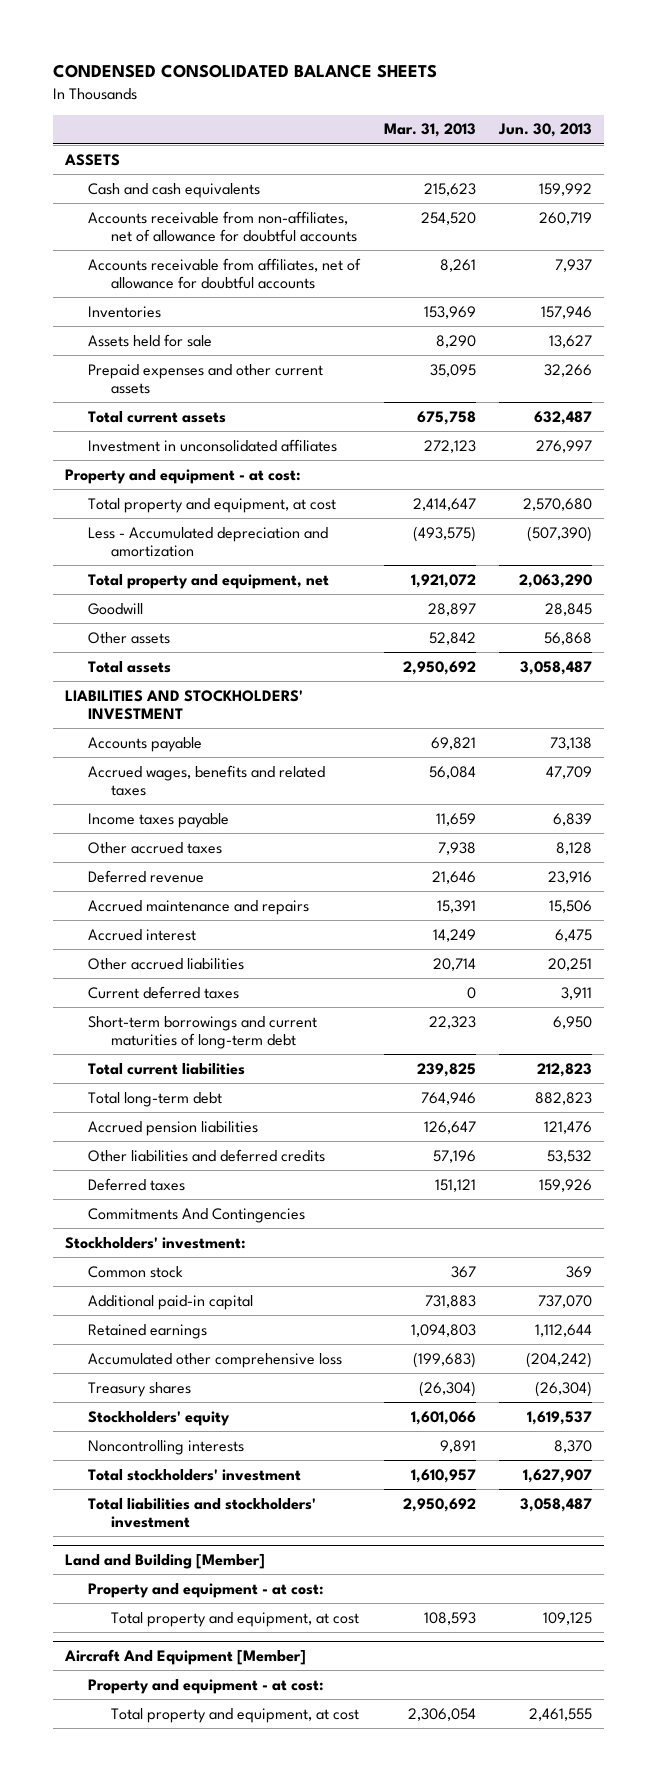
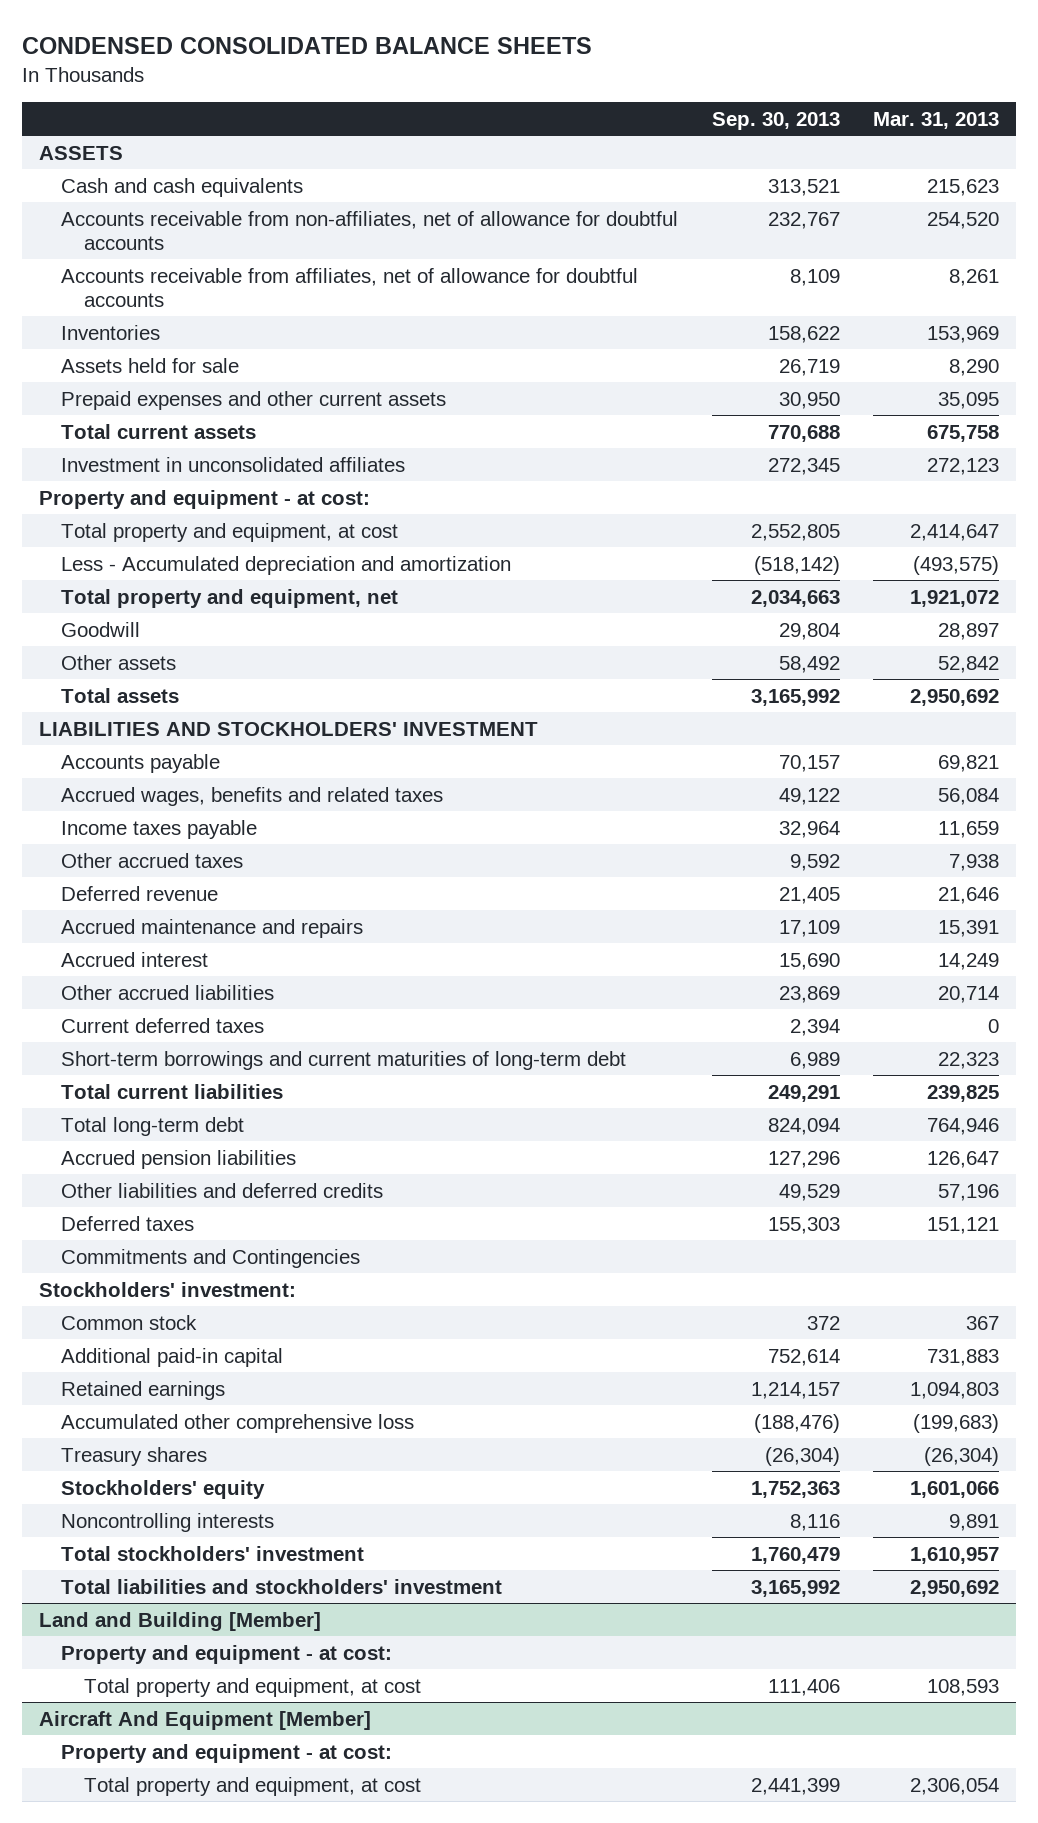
- | Mar. 31, 2013 | Jun. 30, 2013
+ | Sep. 30, 2013 | Mar. 31, 2013
- Commitments And Contingencies
+ Commitments and Contingencies

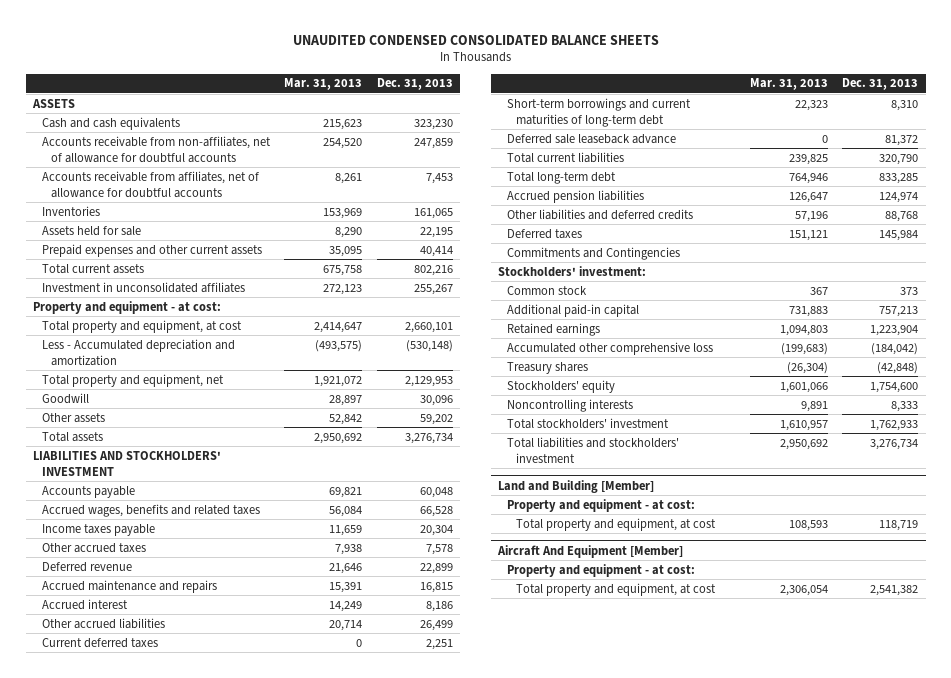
- CONDENSED CONSOLIDATED BALANCE SHEETS
+ UNAUDITED CONDENSED CONSOLIDATED BALANCE SHEETS
- | Sep. 30, 2013 | Mar. 31, 2013
+ | Mar. 31, 2013 | Dec. 31, 2013
+ Deferred sale leaseback advance | 0 | 81,372

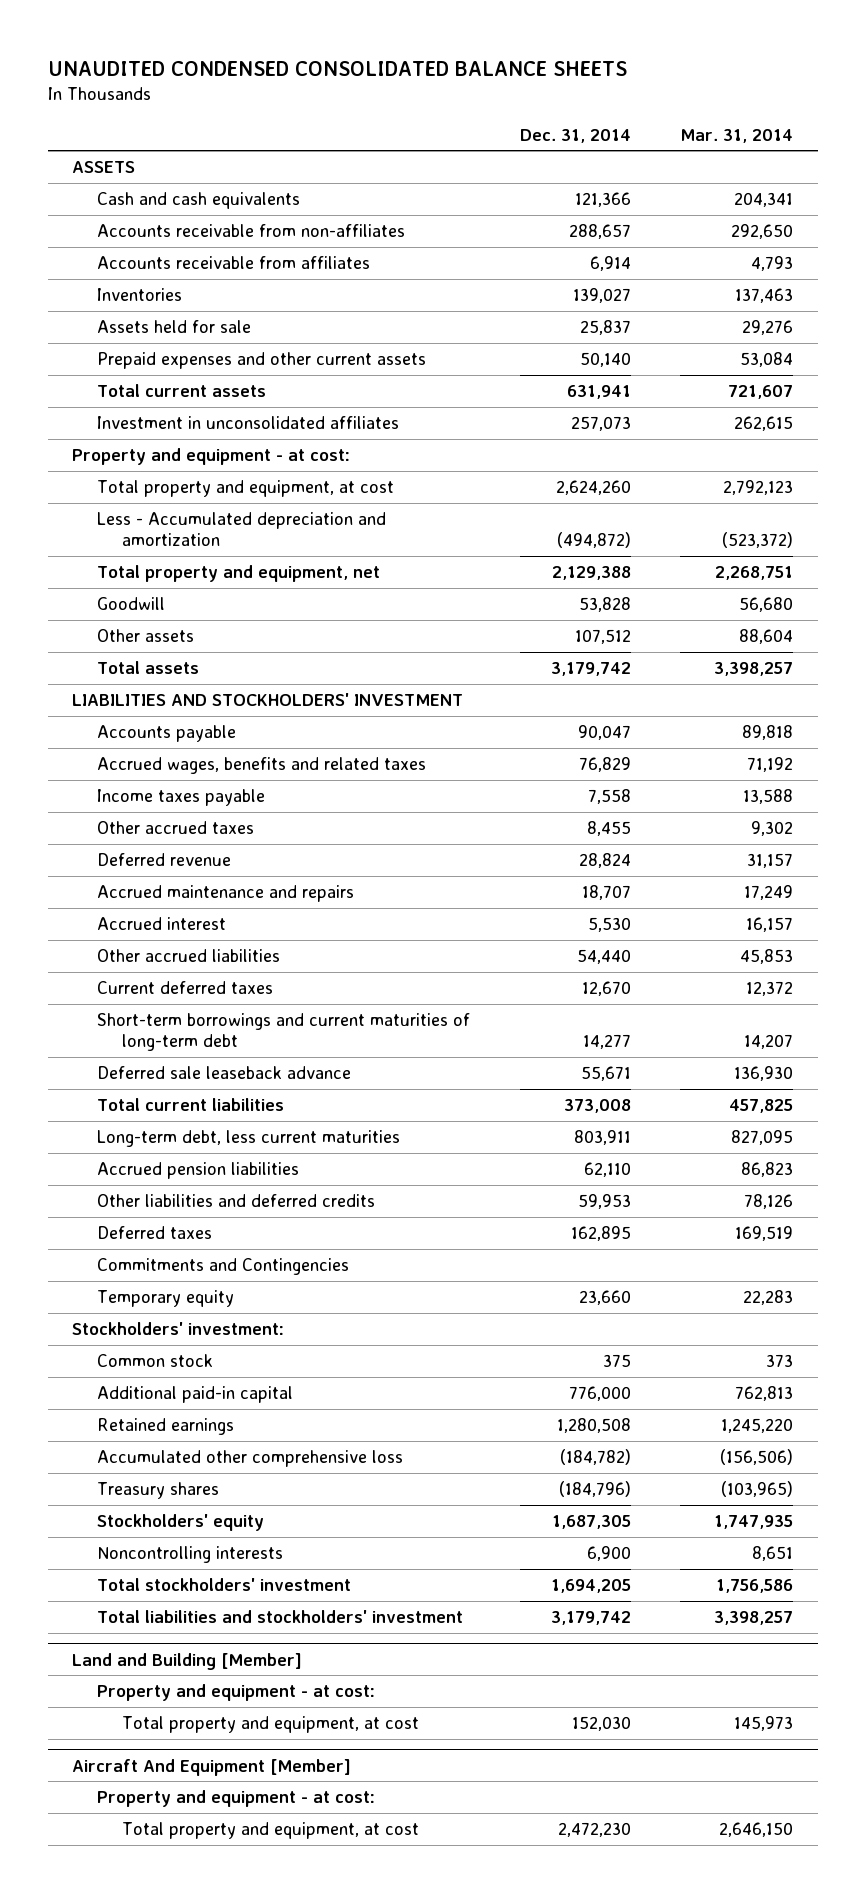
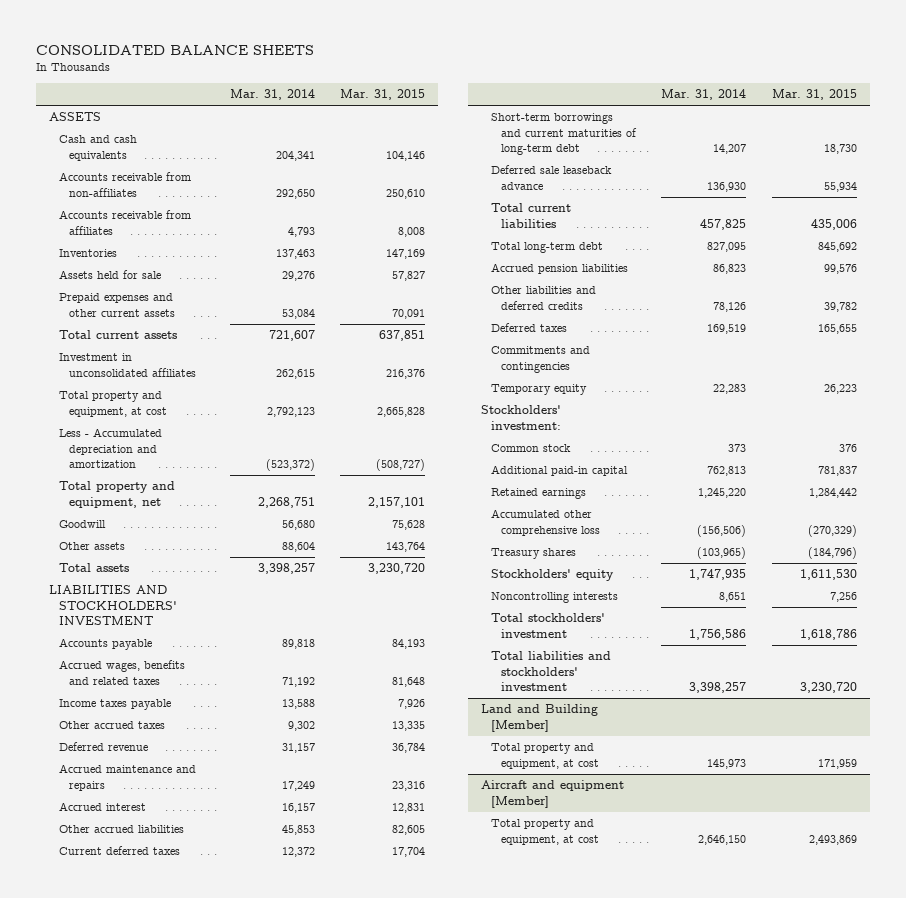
- UNAUDITED CONDENSED CONSOLIDATED BALANCE SHEETS
+ CONSOLIDATED BALANCE SHEETS
- | Dec. 31, 2014 | Mar. 31, 2014
+ | Mar. 31, 2014 | Mar. 31, 2015
- Property and equipment - at cost:
- Long-term debt, less current maturities | 803,911 | 827,095
+ Total long-term debt | 827,095 | 845,692
- Commitments and Contingencies
+ Commitments and contingencies
@ Land and Building [Member]
- Property and equipment - at cost:
- Aircraft And Equipment [Member]
- Property and equipment - at cost:
+ Aircraft and equipment [Member]

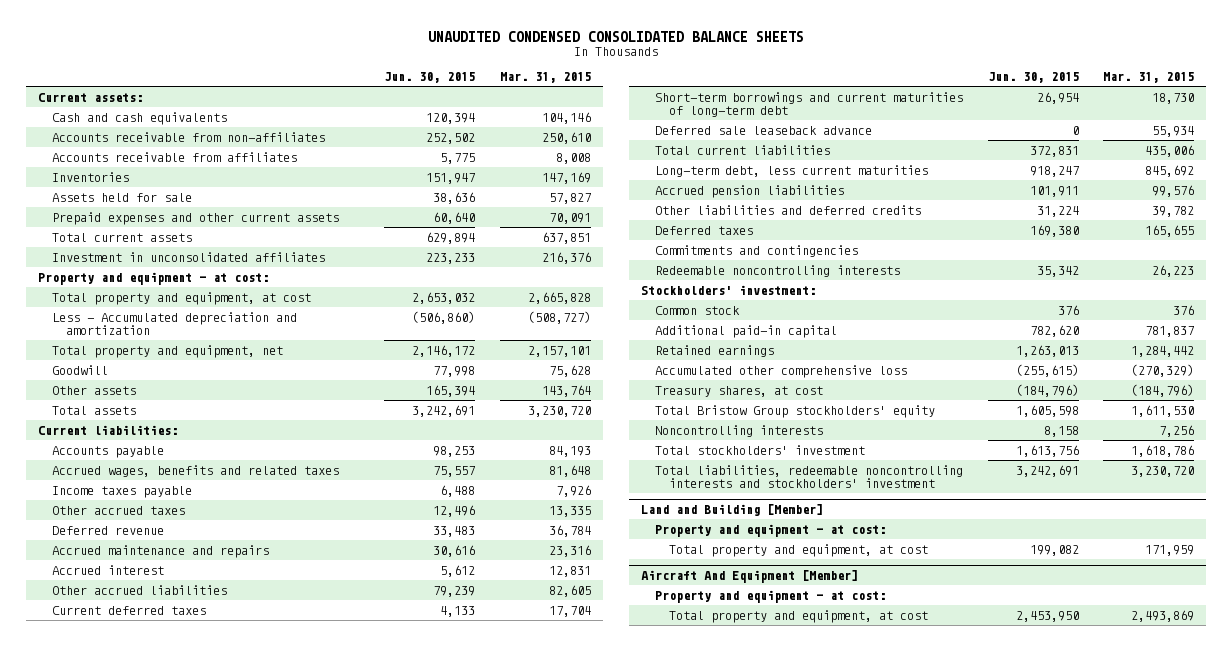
- CONSOLIDATED BALANCE SHEETS
+ UNAUDITED CONDENSED CONSOLIDATED BALANCE SHEETS
- | Mar. 31, 2014 | Mar. 31, 2015
+ | Jun. 30, 2015 | Mar. 31, 2015
- ASSETS
+ Current assets:
+ Property and equipment - at cost:
- LIABILITIES AND STOCKHOLDERS' INVESTMENT
+ Current liabilities:
- Total long-term debt | 827,095 | 845,692
+ Long-term debt, less current maturities | 918,247 | 845,692
- Temporary equity | 22,283 | 26,223
+ Redeemable noncontrolling interests | 35,342 | 26,223
- Treasury shares | (103,965) | (184,796)
- Stockholders' equity | 1,747,935 | 1,611,530
+ Treasury shares, at cost | (184,796) | (184,796)
+ Total Bristow Group stockholders' equity | 1,605,598 | 1,611,530
- Total liabilities and stockholders' investment | 3,398,257 | 3,230,720
+ Total liabilities, redeemable noncontrolling interests and stockholders' investment | 3,242,691 | 3,230,720
@ Land and Building [Member]
+ Property and equipment - at cost:
- Aircraft and equipment [Member]
+ Aircraft And Equipment [Member]
+ Property and equipment - at cost:

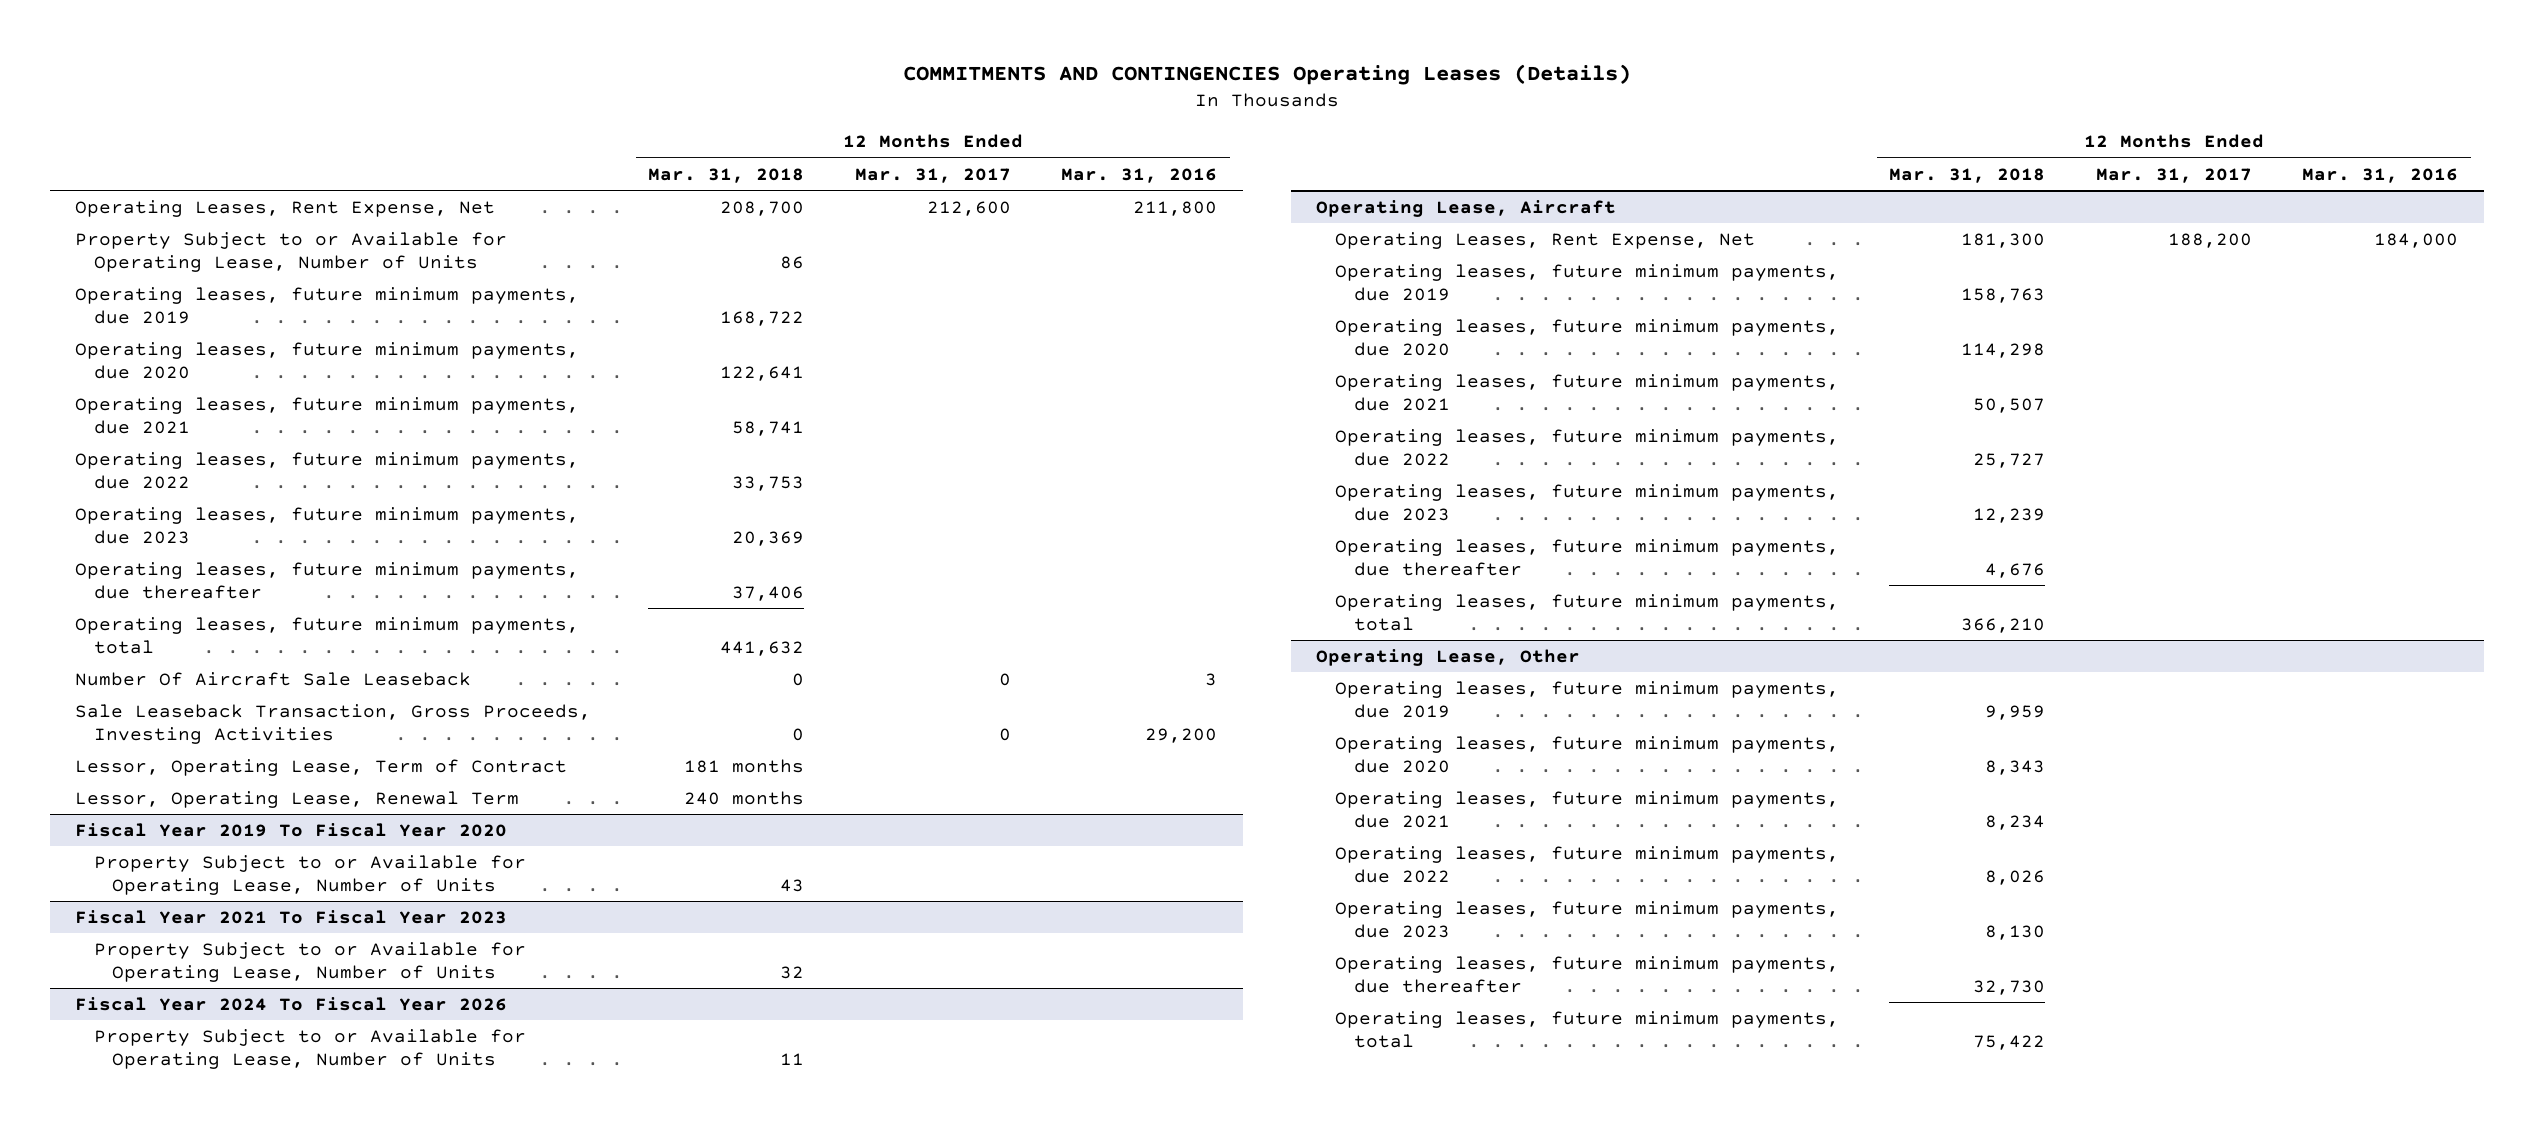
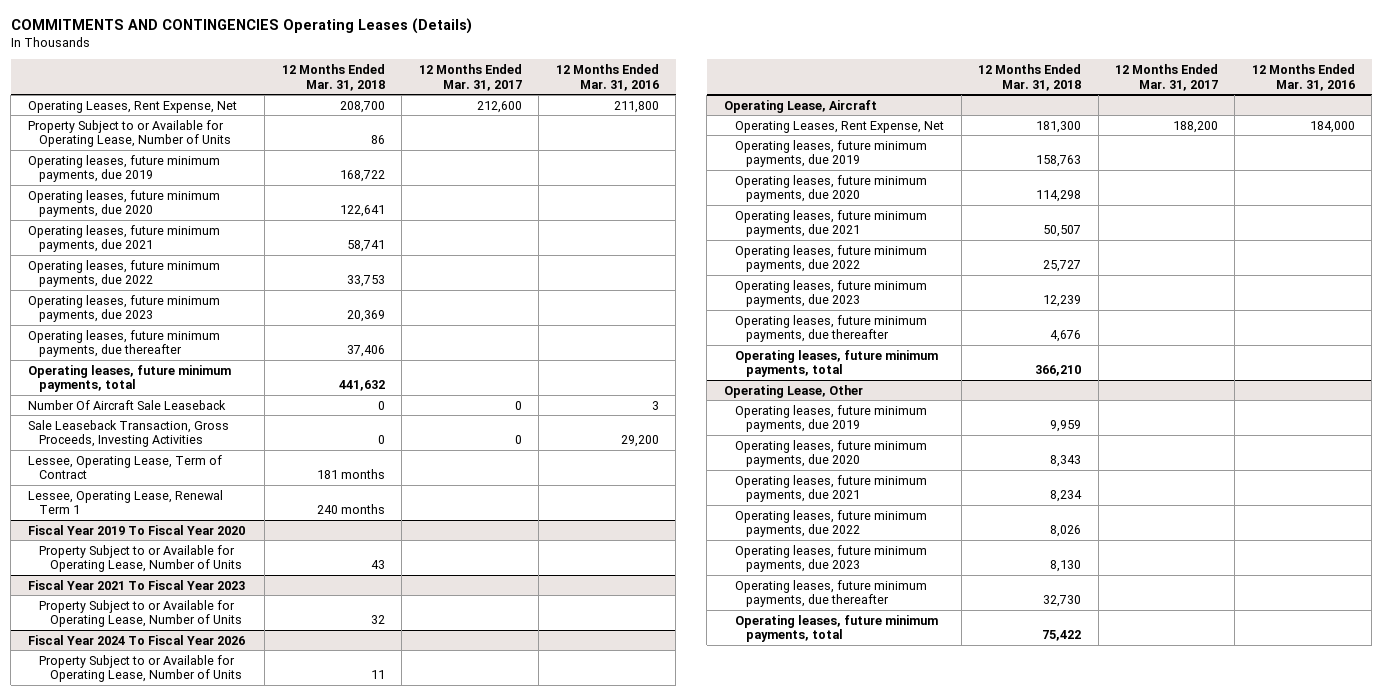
- Lessor, Operating Lease, Term of Contract | 181 months | |
- Lessor, Operating Lease, Renewal Term | 240 months | |
+ Lessee, Operating Lease, Term of Contract | 181 months | |
+ Lessee, Operating Lease, Renewal Term 1 | 240 months | |

